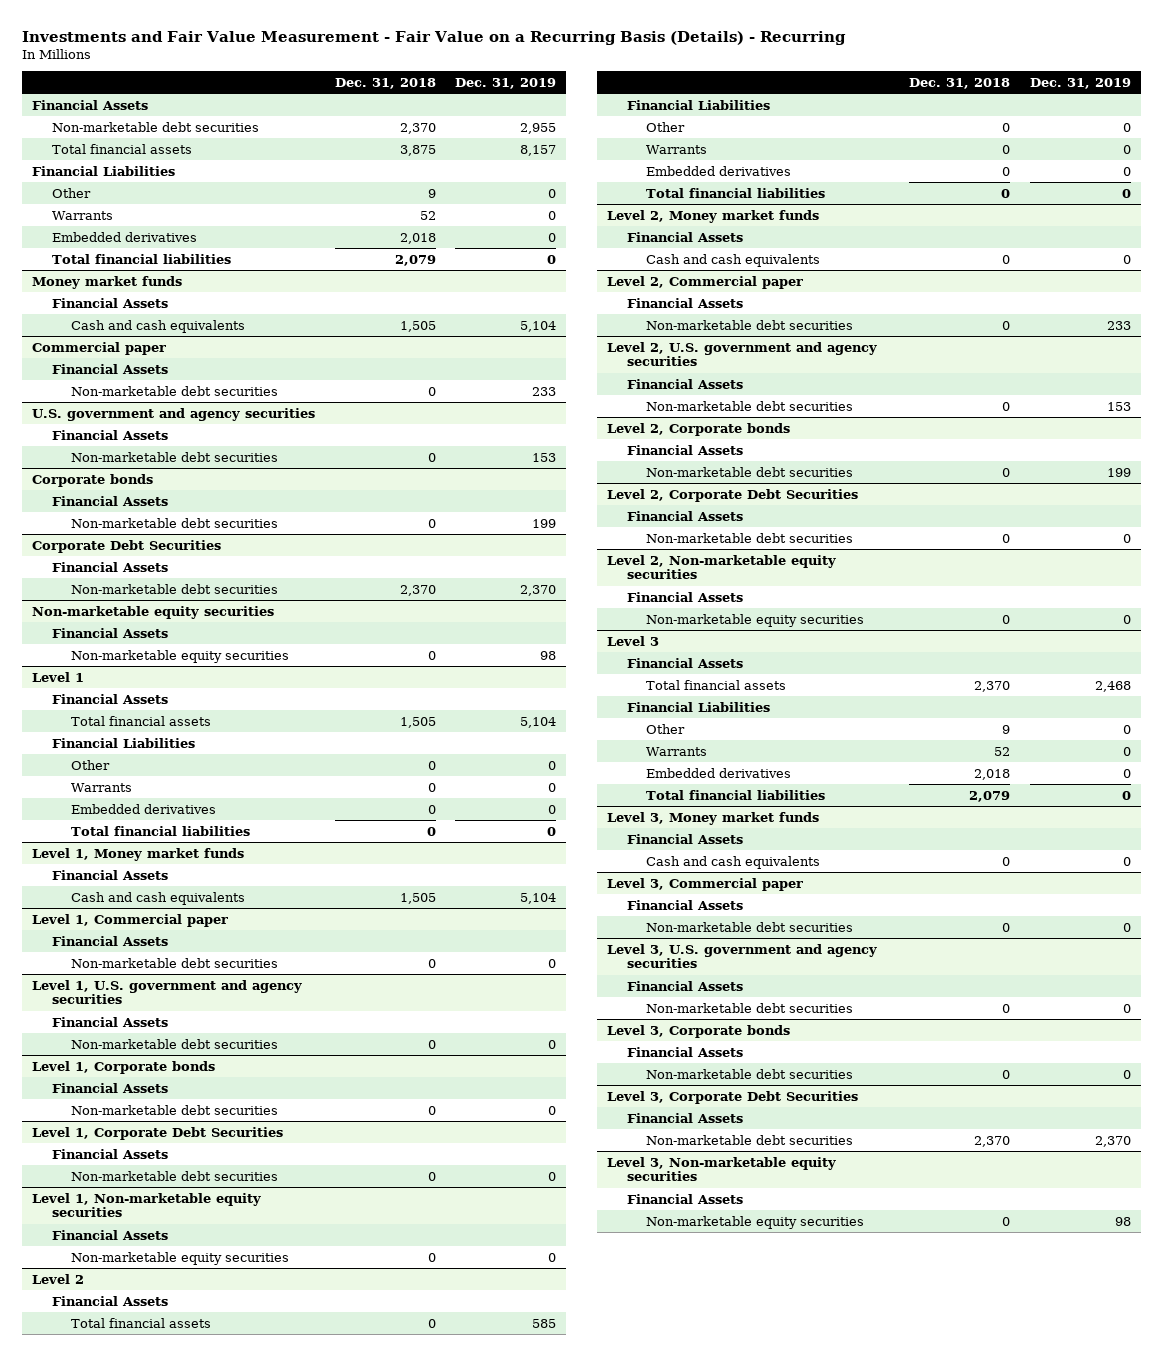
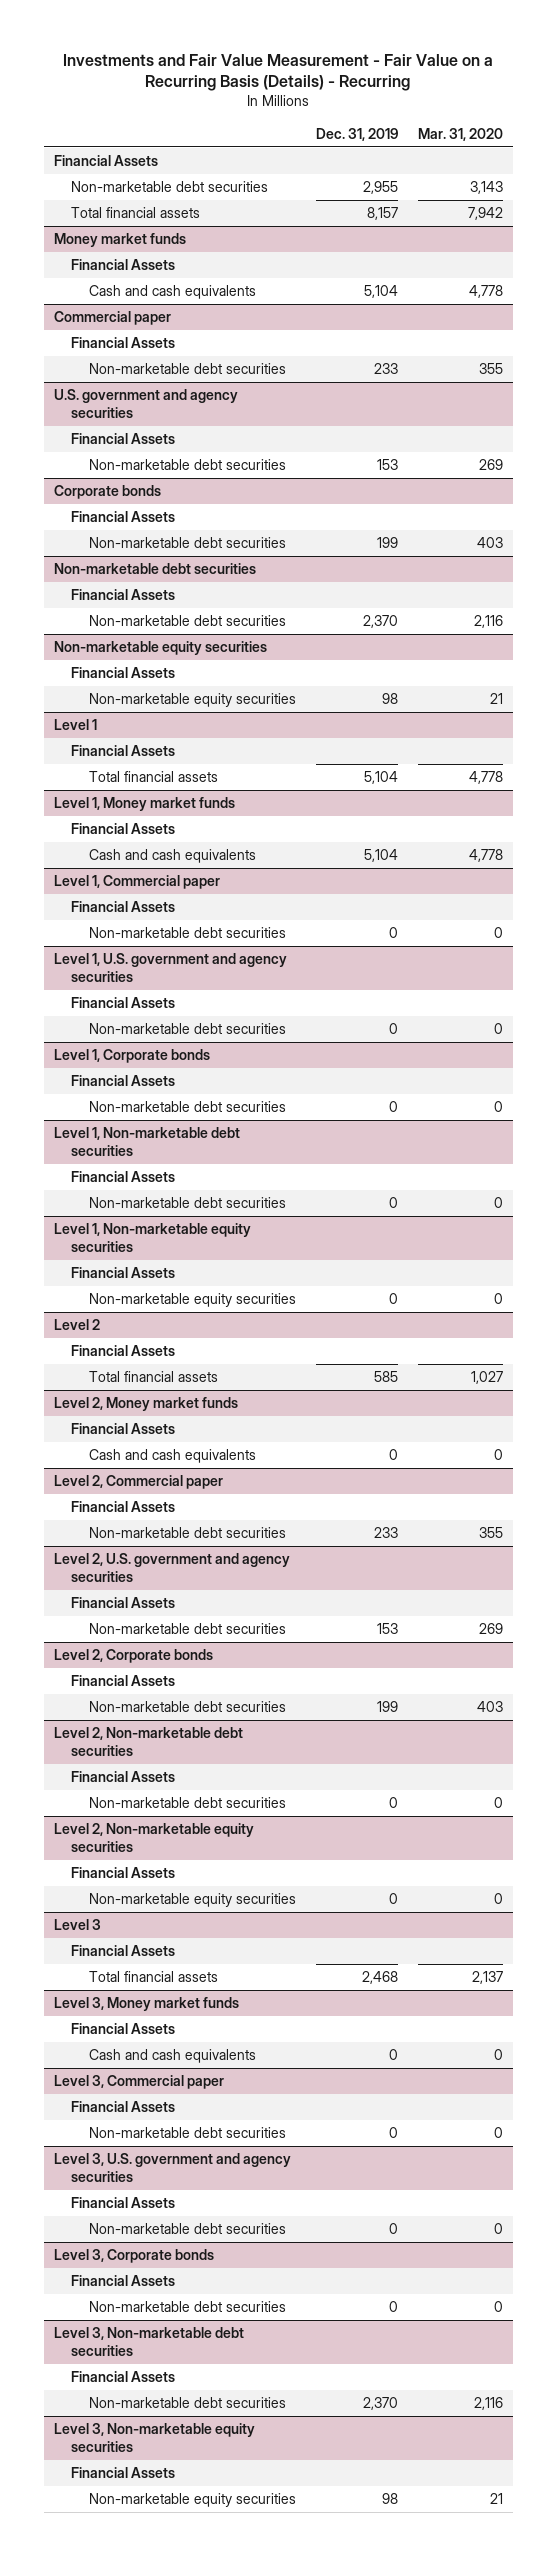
- | Dec. 31, 2018 | Dec. 31, 2019
+ | Dec. 31, 2019 | Mar. 31, 2020
- Financial Liabilities
- Other | 9 | 0
- Warrants | 52 | 0
- Embedded derivatives | 2,018 | 0
- Total financial liabilities | 2,079 | 0
- Corporate Debt Securities
+ Non-marketable debt securities
@ Level 1
- Financial Liabilities
- Other | 0 | 0
- Warrants | 0 | 0
- Embedded derivatives | 0 | 0
- Total financial liabilities | 0 | 0
- Level 1, Corporate Debt Securities
+ Level 1, Non-marketable debt securities
@ Level 2
- Financial Liabilities
- Other | 0 | 0
- Warrants | 0 | 0
- Embedded derivatives | 0 | 0
- Total financial liabilities | 0 | 0
- Level 2, Corporate Debt Securities
+ Level 2, Non-marketable debt securities
@ Level 3
- Financial Liabilities
- Other | 9 | 0
- Warrants | 52 | 0
- Embedded derivatives | 2,018 | 0
- Total financial liabilities | 2,079 | 0
- Level 3, Corporate Debt Securities
+ Level 3, Non-marketable debt securities

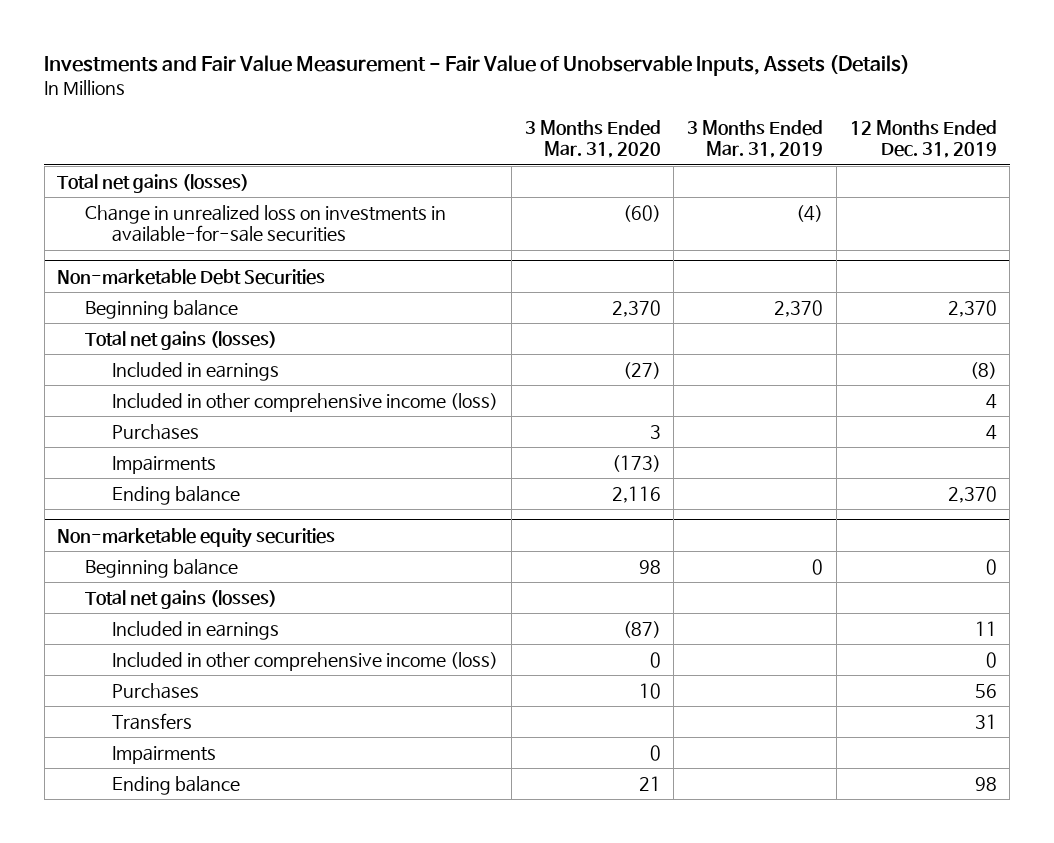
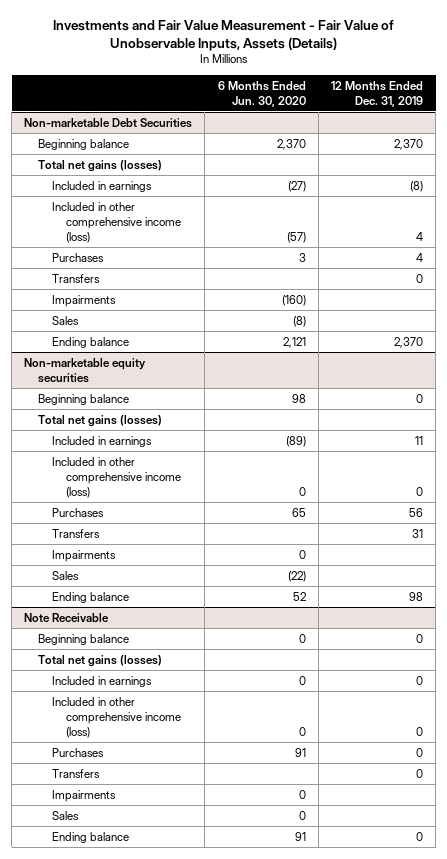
- | 3 Months Ended Mar. 31, 2020 | 3 Months Ended Mar. 31, 2019 | 12 Months Ended Dec. 31, 2019
+ | 6 Months Ended Jun. 30, 2020 | 12 Months Ended Dec. 31, 2019
- Total net gains (losses)
- Change in unrealized loss on investments in available-for-sale securities | (60) | (4) |
@ Non-marketable Debt Securities
+ Transfers | | 0
+ Sales | (8) |
@ Non-marketable equity securities
+ Sales | (22) |
+ Note Receivable
+ Beginning balance | 0 | 0
+ Total net gains (losses)
+ Included in earnings | 0 | 0
+ Included in other comprehensive income (loss) | 0 | 0
+ Purchases | 91 | 0
+ Transfers | | 0
+ Impairments | 0 |
+ Sales | 0 |
+ Ending balance | 91 | 0

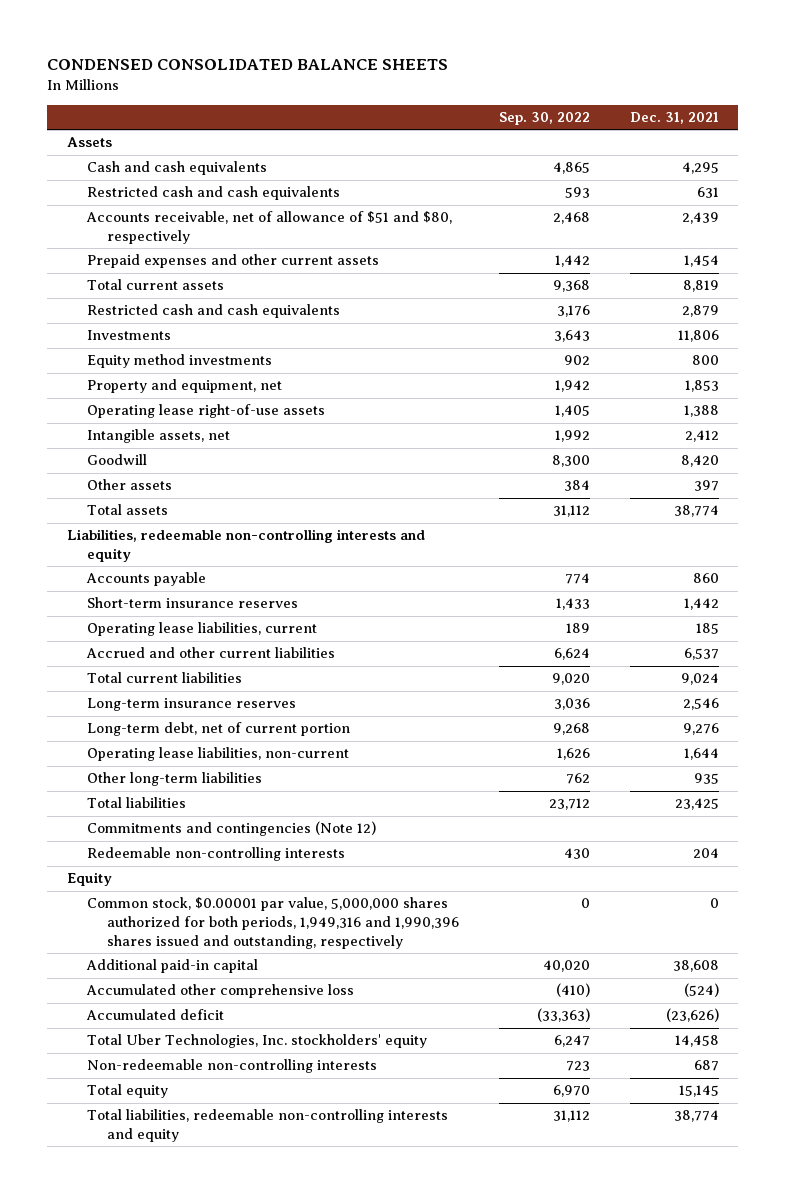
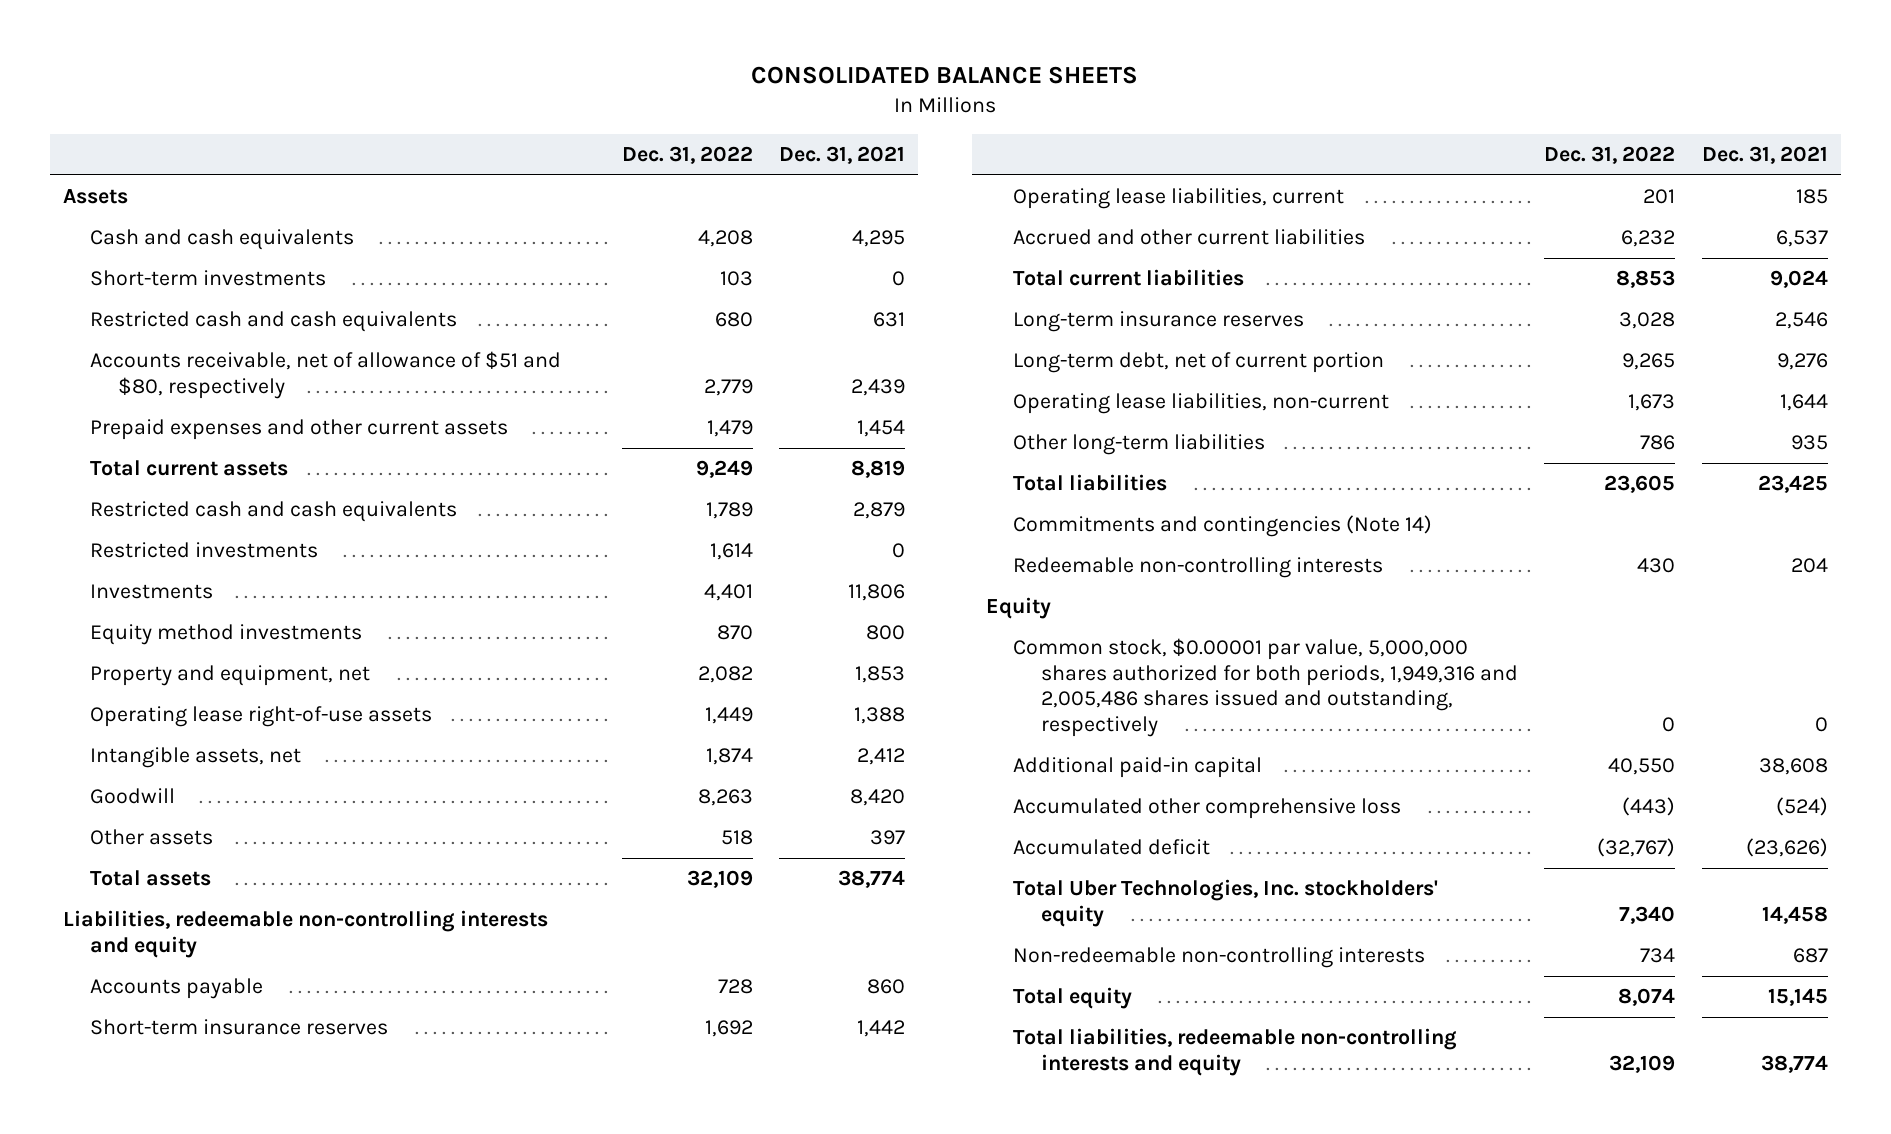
- CONDENSED CONSOLIDATED BALANCE SHEETS
+ CONSOLIDATED BALANCE SHEETS
- | Sep. 30, 2022 | Dec. 31, 2021
+ | Dec. 31, 2022 | Dec. 31, 2021
+ Short-term investments | 103 | 0
+ Restricted investments | 1,614 | 0
- Commitments and contingencies (Note 12)
+ Commitments and contingencies (Note 14)
- Common stock, $0.00001 par value, 5,000,000 shares authorized for both periods, 1,949,316 and 1,990,396 shares issued and outstanding, respectively | 0 | 0
+ Common stock, $0.00001 par value, 5,000,000 shares authorized for both periods, 1,949,316 and 2,005,486 shares issued and outstanding, respectively | 0 | 0

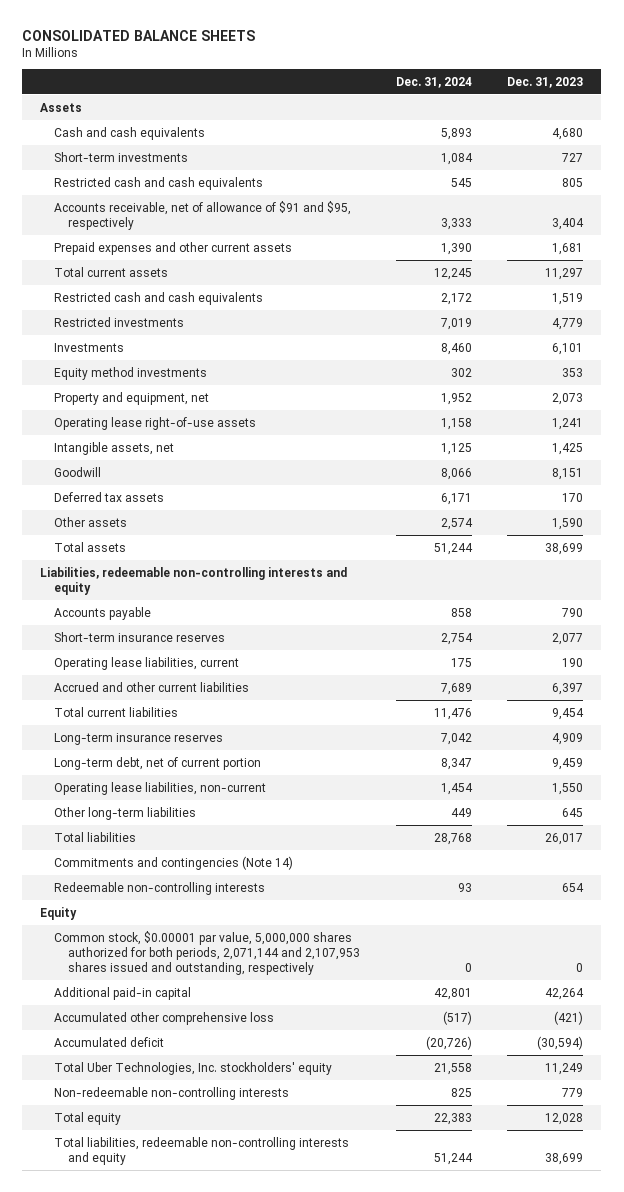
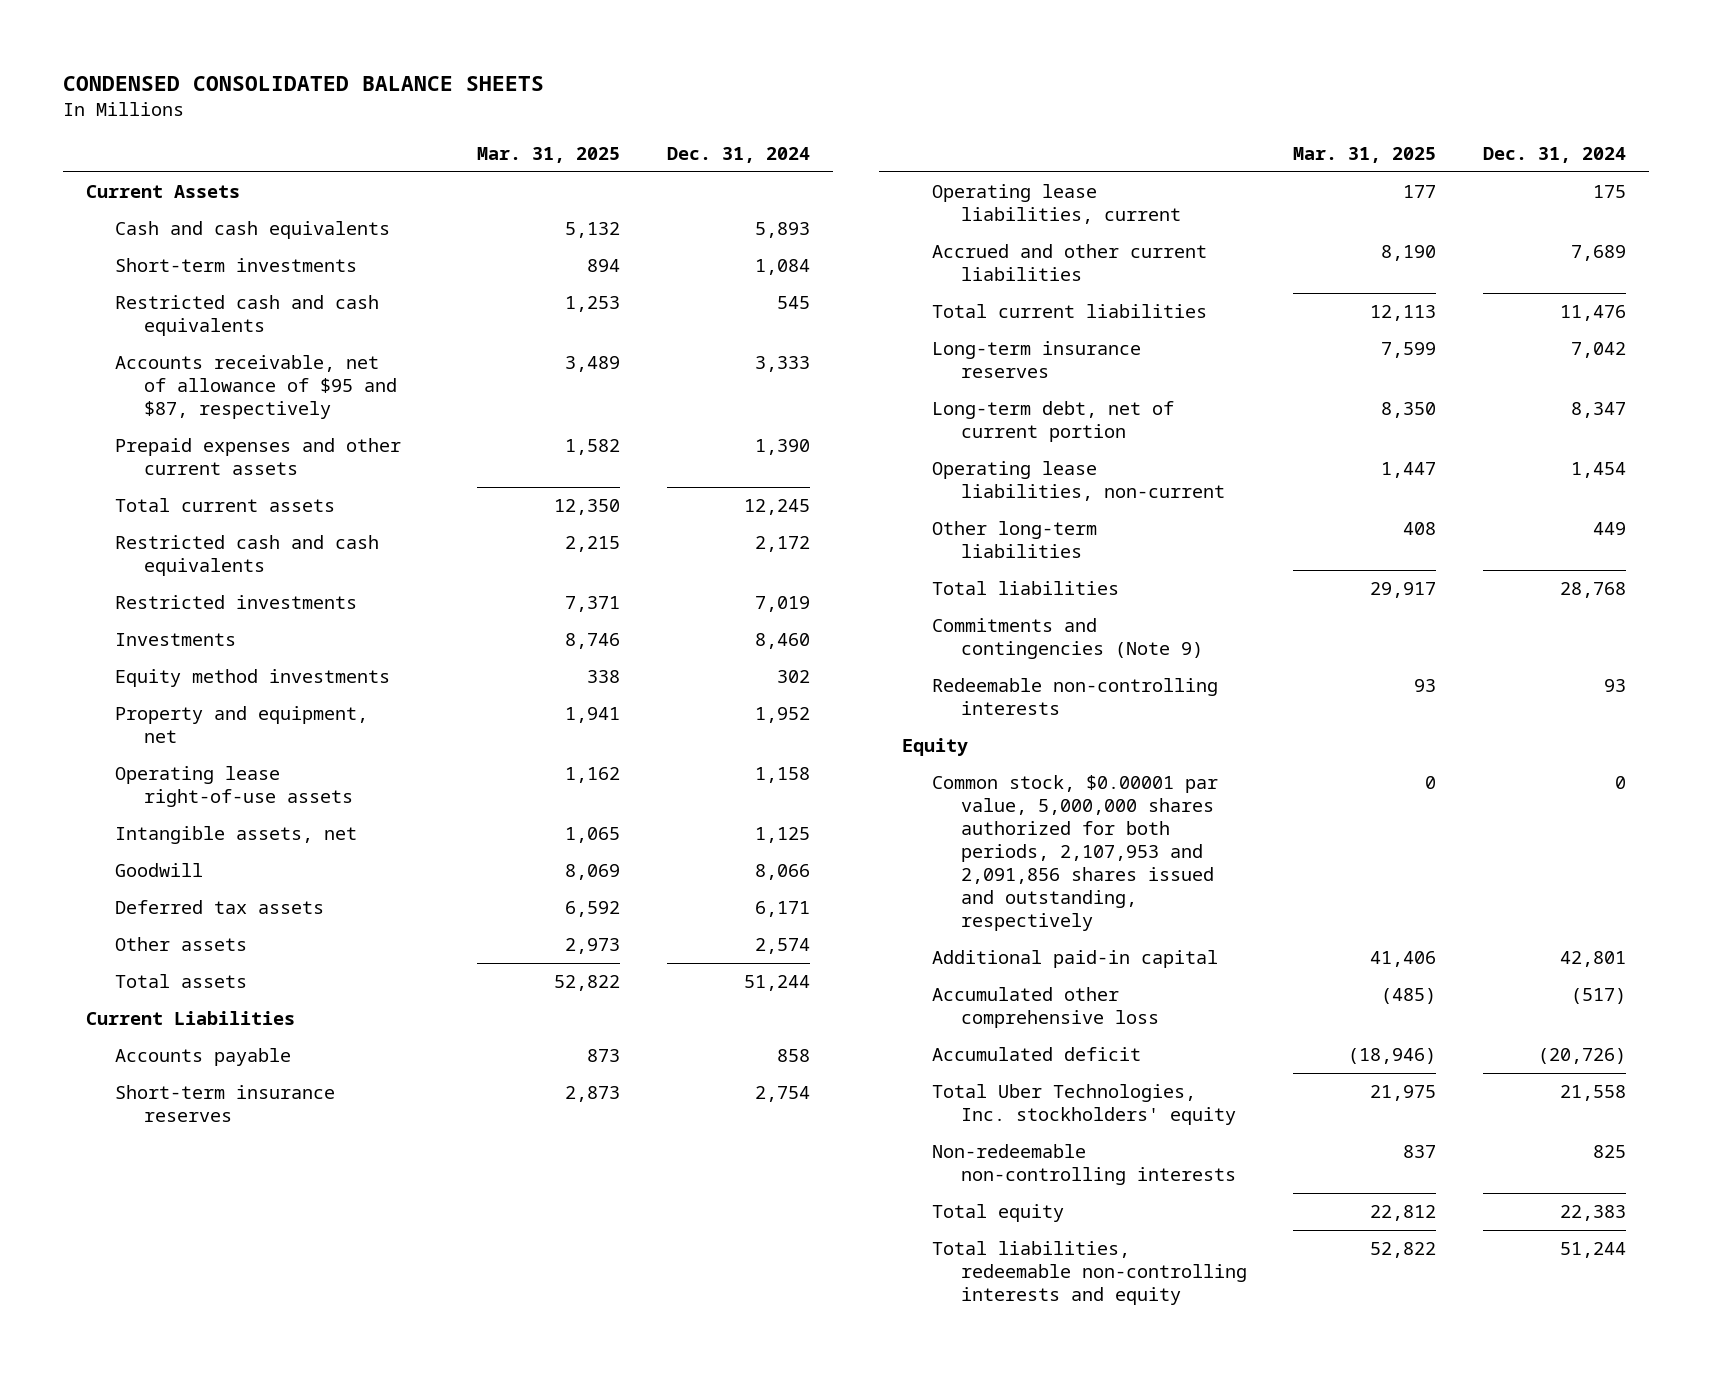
- CONSOLIDATED BALANCE SHEETS
+ CONDENSED CONSOLIDATED BALANCE SHEETS
- | Dec. 31, 2024 | Dec. 31, 2023
+ | Mar. 31, 2025 | Dec. 31, 2024
- Assets
+ Current Assets
- Accounts receivable, net of allowance of $91 and $95, respectively | 3,333 | 3,404
+ Accounts receivable, net of allowance of $95 and $87, respectively | 3,489 | 3,333
- Liabilities, redeemable non-controlling interests and equity
+ Current Liabilities
- Commitments and contingencies (Note 14)
+ Commitments and contingencies (Note 9)
- Common stock, $0.00001 par value, 5,000,000 shares authorized for both periods, 2,071,144 and 2,107,953 shares issued and outstanding, respectively | 0 | 0
+ Common stock, $0.00001 par value, 5,000,000 shares authorized for both periods, 2,107,953 and 2,091,856 shares issued and outstanding, respectively | 0 | 0

